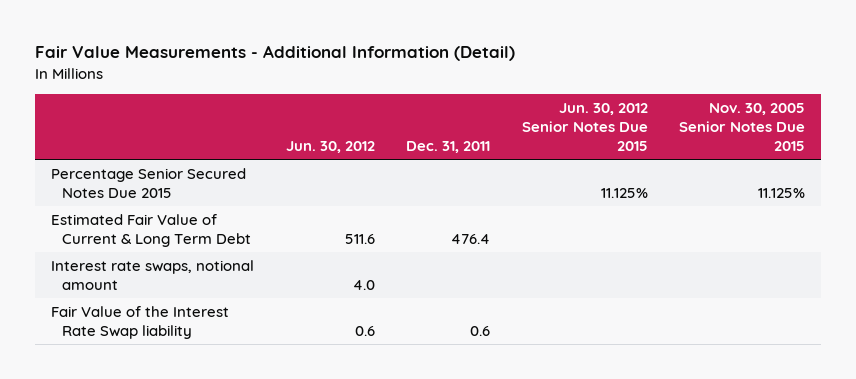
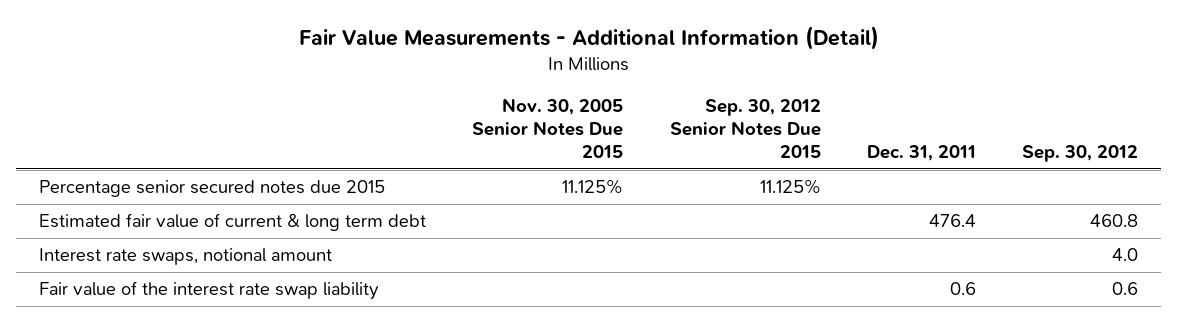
- | Jun. 30, 2012 | Dec. 31, 2011 | Jun. 30, 2012 Senior Notes Due 2015 | Nov. 30, 2005 Senior Notes Due 2015
+ | Nov. 30, 2005 Senior Notes Due 2015 | Sep. 30, 2012 Senior Notes Due 2015 | Dec. 31, 2011 | Sep. 30, 2012
- Percentage Senior Secured Notes Due 2015 | | | 11.125% | 11.125%
- Estimated Fair Value of Current & Long Term Debt | 511.6 | 476.4 | |
+ Percentage senior secured notes due 2015 | 11.125% | 11.125% | |
+ Estimated fair value of current & long term debt | | | 476.4 | 460.8
- Fair Value of the Interest Rate Swap liability | 0.6 | 0.6 | |
+ Fair value of the interest rate swap liability | | | 0.6 | 0.6

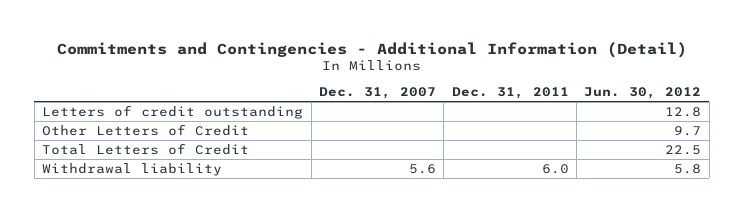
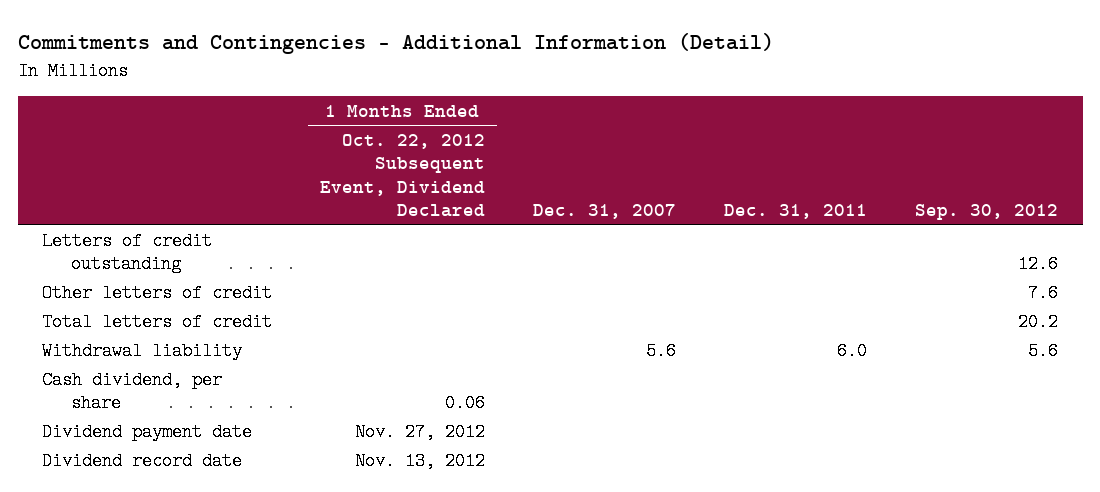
- | Dec. 31, 2007 | Dec. 31, 2011 | Jun. 30, 2012
+ | 1 Months Ended Oct. 22, 2012 Subsequent Event, Dividend Declared | Dec. 31, 2007 | Dec. 31, 2011 | Sep. 30, 2012
- Other Letters of Credit | | | 9.7
- Total Letters of Credit | | | 22.5
+ Other letters of credit | | | | 7.6
+ Total letters of credit | | | | 20.2
+ Cash dividend, per share | 0.06 | | |
+ Dividend payment date | Nov. 27, 2012 | | |
+ Dividend record date | Nov. 13, 2012 | | |

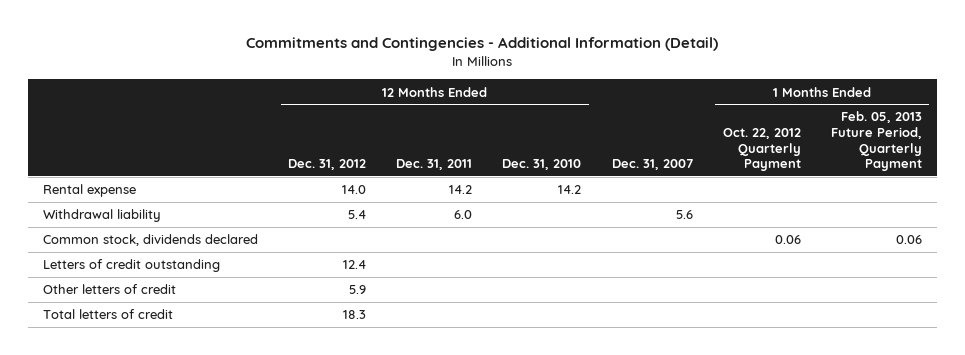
- | 1 Months Ended Oct. 22, 2012 Subsequent Event, Dividend Declared | Dec. 31, 2007 | Dec. 31, 2011 | Sep. 30, 2012
+ | 12 Months Ended Dec. 31, 2012 | 12 Months Ended Dec. 31, 2011 | 12 Months Ended Dec. 31, 2010 | Dec. 31, 2007 | 1 Months Ended Oct. 22, 2012 Quarterly Payment | 1 Months Ended Feb. 05, 2013 Future Period, Quarterly Payment
+ Rental expense | 14.0 | 14.2 | 14.2 | | |
moved up: Withdrawal liability | 5.4 | 6.0 | | 5.6 | |
+ Common stock, dividends declared | | | | | 0.06 | 0.06
- Cash dividend, per share | 0.06 | | |
- Dividend payment date | Nov. 27, 2012 | | |
- Dividend record date | Nov. 13, 2012 | | |

